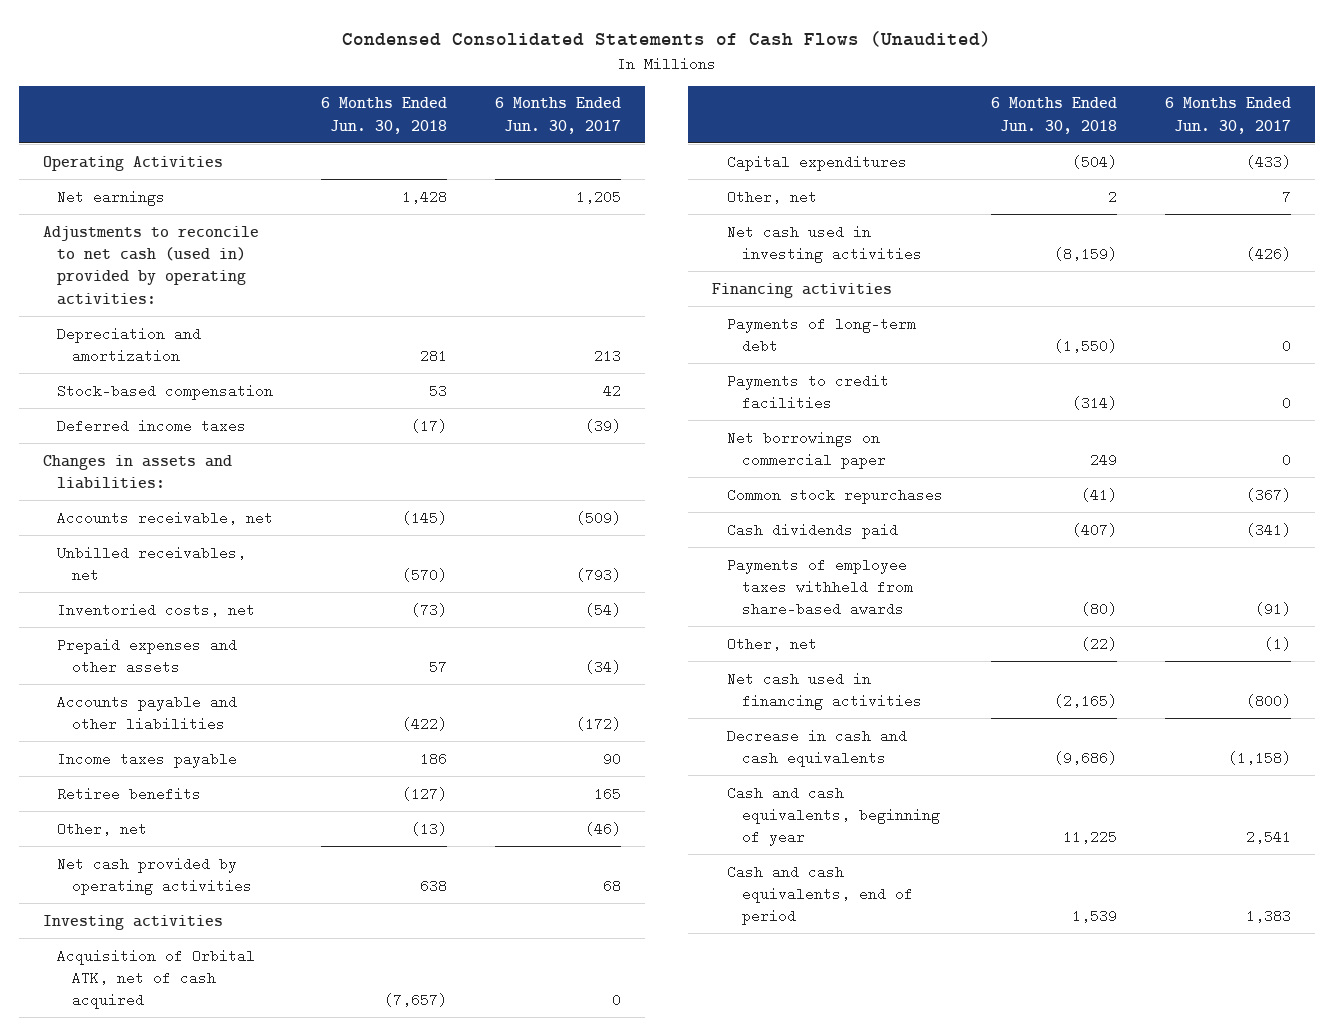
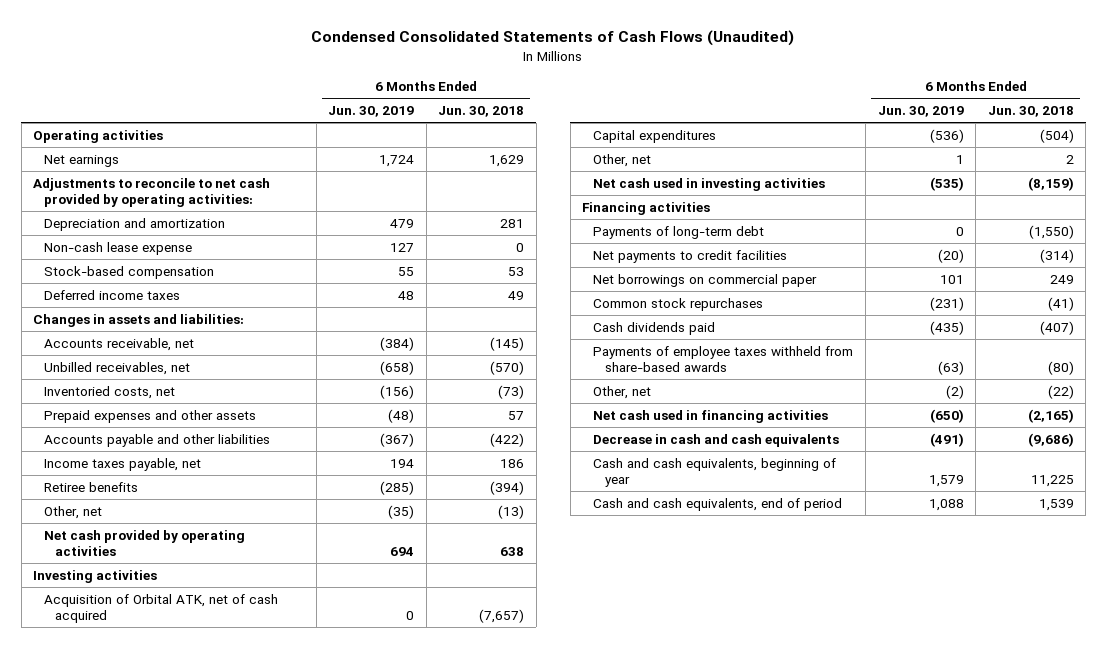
- | 6 Months Ended Jun. 30, 2018 | 6 Months Ended Jun. 30, 2017
+ | 6 Months Ended Jun. 30, 2019 | 6 Months Ended Jun. 30, 2018
- Operating Activities
- Net earnings | 1,428 | 1,205
- Adjustments to reconcile to net cash (used in) provided by operating activities:
+ Operating activities
+ Net earnings | 1,724 | 1,629
+ Adjustments to reconcile to net cash provided by operating activities:
+ Non-cash lease expense | 127 | 0
- Deferred income taxes | (17) | (39)
+ Deferred income taxes | 48 | 49
- Income taxes payable | 186 | 90
- Retiree benefits | (127) | 165
+ Income taxes payable, net | 194 | 186
+ Retiree benefits | (285) | (394)
- Payments to credit facilities | (314) | 0
+ Net payments to credit facilities | (20) | (314)

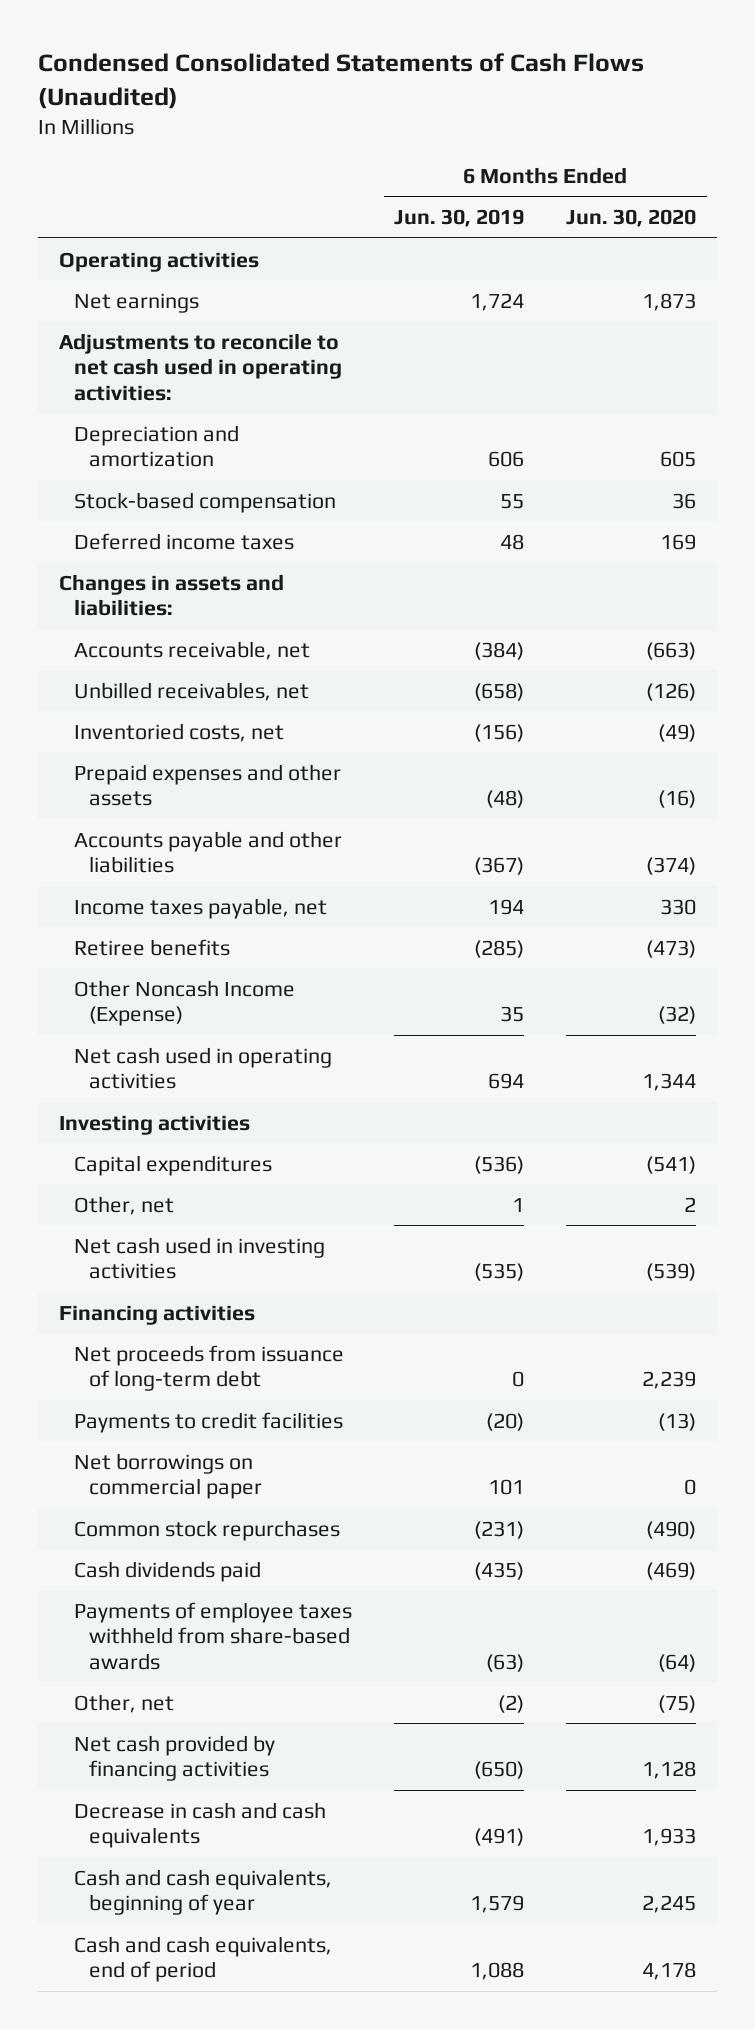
- | 6 Months Ended Jun. 30, 2019 | 6 Months Ended Jun. 30, 2018
+ | 6 Months Ended Jun. 30, 2019 | 6 Months Ended Jun. 30, 2020
- Adjustments to reconcile to net cash provided by operating activities:
- Depreciation and amortization | 479 | 281
- Non-cash lease expense | 127 | 0
+ Adjustments to reconcile to net cash used in operating activities:
+ Depreciation and amortization | 606 | 605
- Other, net | (35) | (13)
- Net cash provided by operating activities | 694 | 638
+ Other Noncash Income (Expense) | 35 | (32)
+ Net cash used in operating activities | 694 | 1,344
- Acquisition of Orbital ATK, net of cash acquired | 0 | (7,657)
- Payments of long-term debt | 0 | (1,550)
- Net payments to credit facilities | (20) | (314)
+ Net proceeds from issuance of long-term debt | 0 | 2,239
+ Payments to credit facilities | (20) | (13)
- Net cash used in financing activities | (650) | (2,165)
+ Net cash provided by financing activities | (650) | 1,128

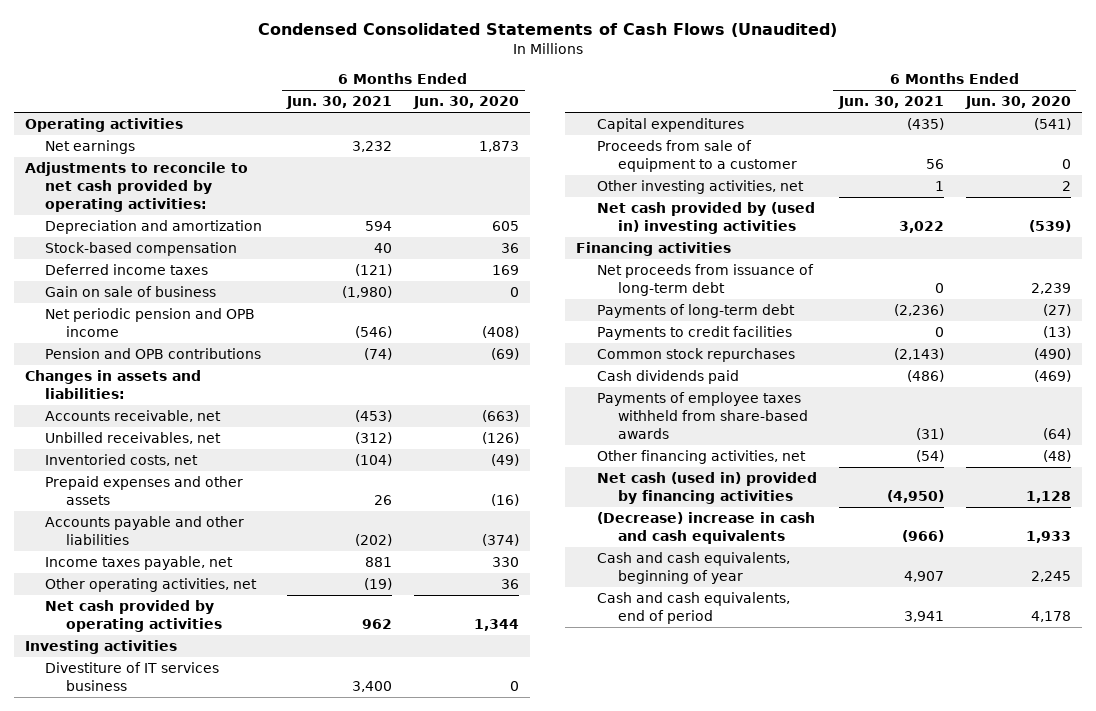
- | 6 Months Ended Jun. 30, 2019 | 6 Months Ended Jun. 30, 2020
+ | 6 Months Ended Jun. 30, 2021 | 6 Months Ended Jun. 30, 2020
- Adjustments to reconcile to net cash used in operating activities:
+ Adjustments to reconcile to net cash provided by operating activities:
+ Gain on sale of business | (1,980) | 0
+ Net periodic pension and OPB income | (546) | (408)
+ Pension and OPB contributions | (74) | (69)
- Retiree benefits | (285) | (473)
- Other Noncash Income (Expense) | 35 | (32)
- Net cash used in operating activities | 694 | 1,344
+ Other operating activities, net | (19) | 36
+ Net cash provided by operating activities | 962 | 1,344
+ Divestiture of IT services business | 3,400 | 0
- Other, net | 1 | 2
- Net cash used in investing activities | (535) | (539)
+ Proceeds from sale of equipment to a customer | 56 | 0
+ Other investing activities, net | 1 | 2
+ Net cash provided by (used in) investing activities | 3,022 | (539)
+ Payments of long-term debt | (2,236) | (27)
- Net borrowings on commercial paper | 101 | 0
- Other, net | (2) | (75)
- Net cash provided by financing activities | (650) | 1,128
- Decrease in cash and cash equivalents | (491) | 1,933
+ Other financing activities, net | (54) | (48)
+ Net cash (used in) provided by financing activities | (4,950) | 1,128
+ (Decrease) increase in cash and cash equivalents | (966) | 1,933

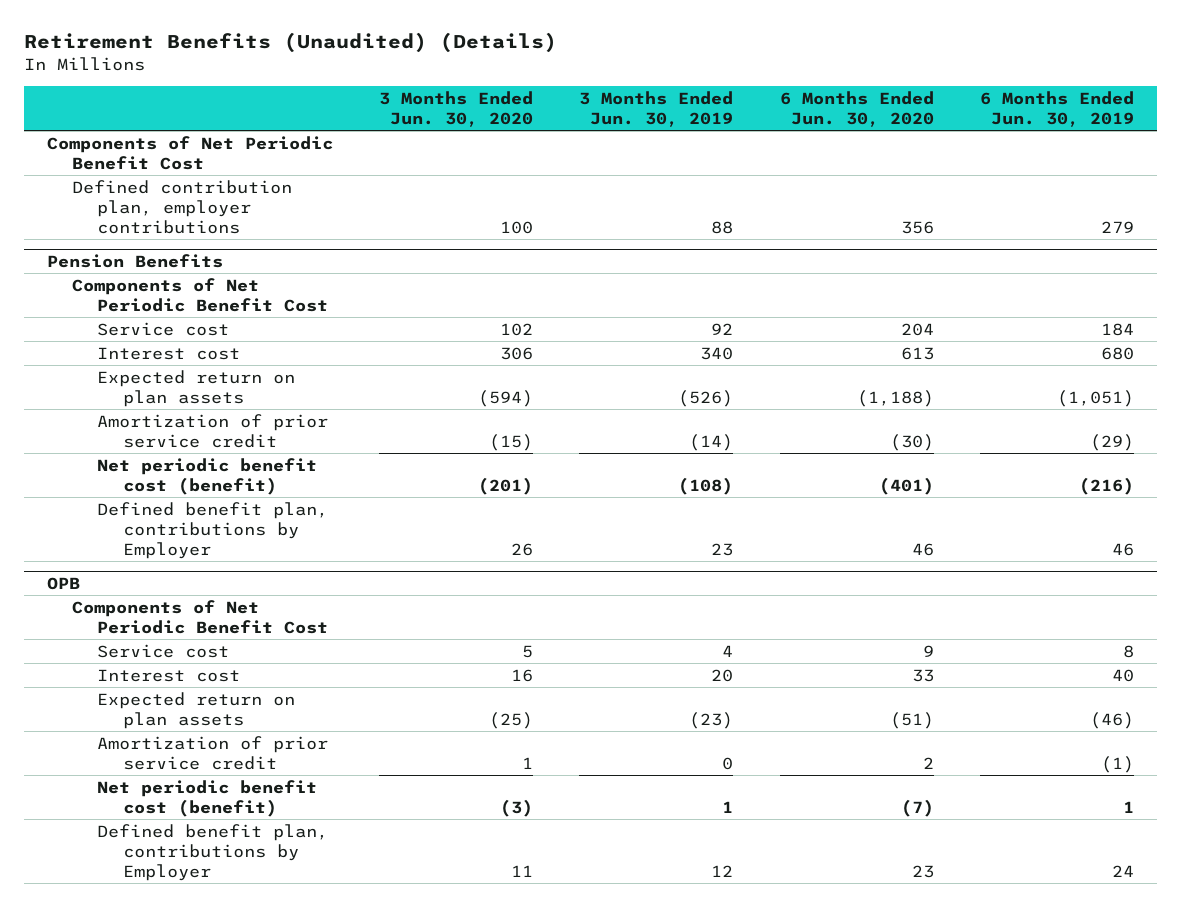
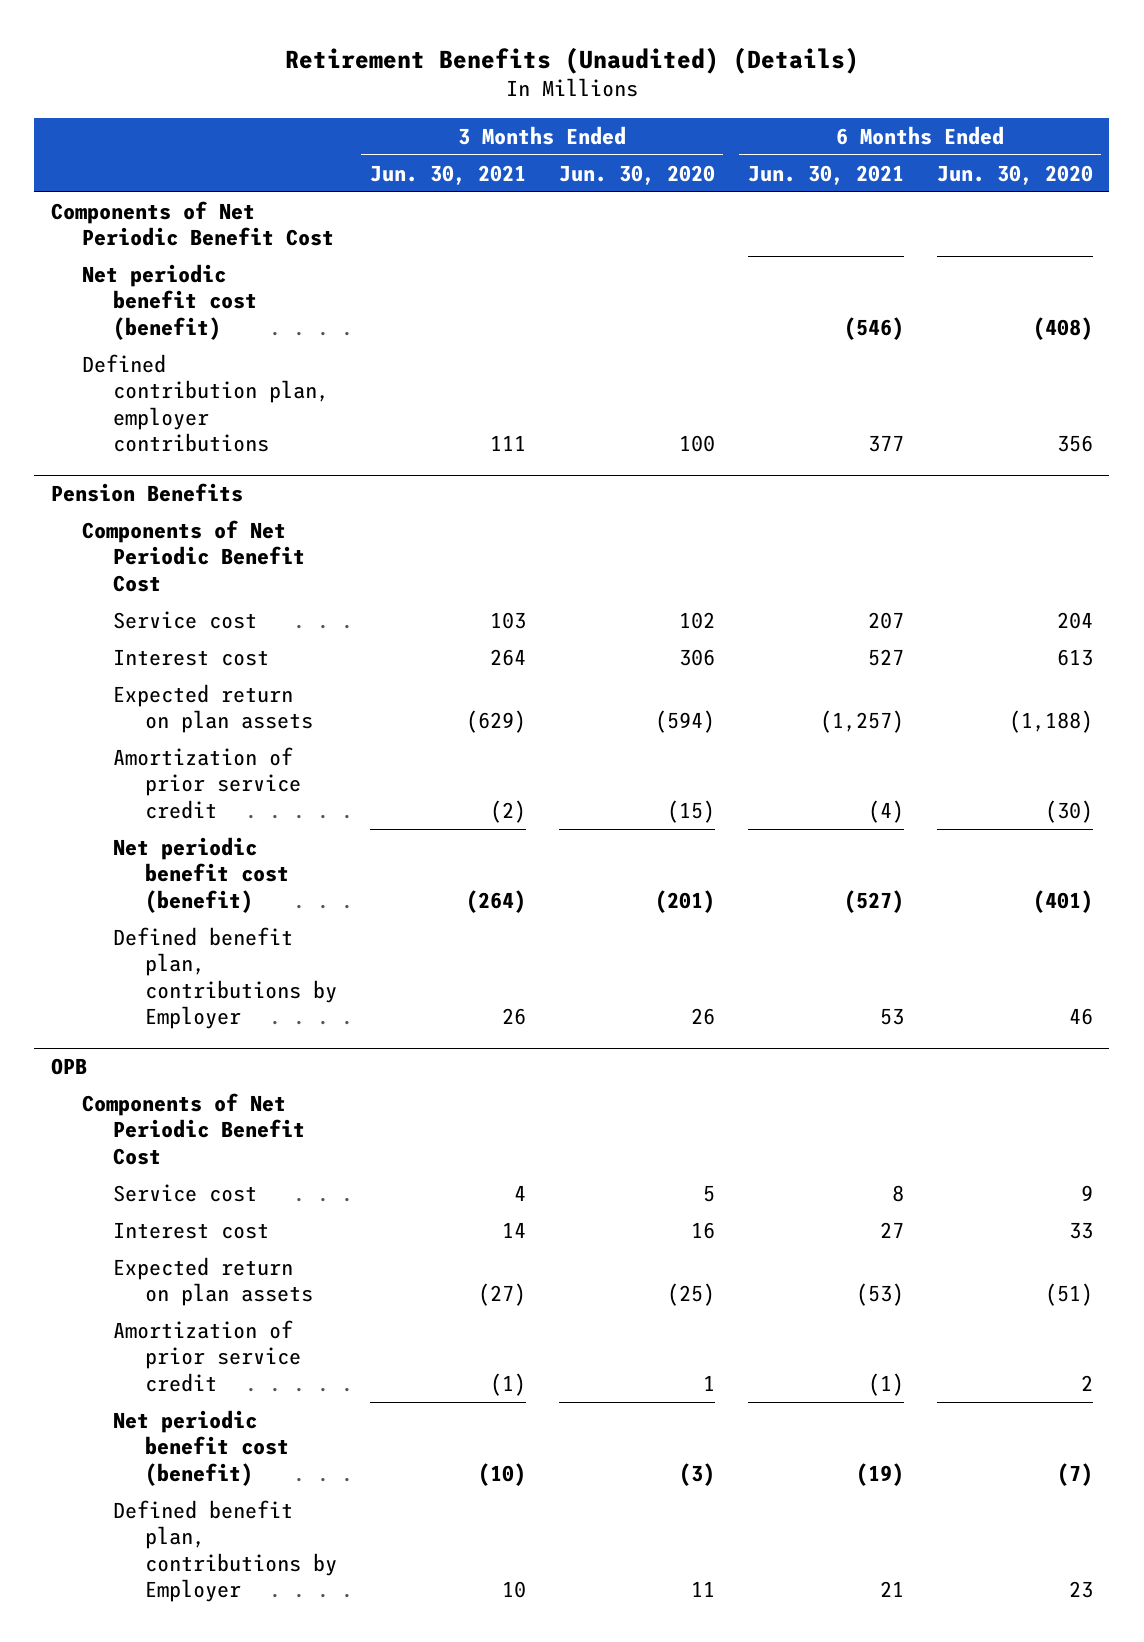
- | 3 Months Ended Jun. 30, 2020 | 3 Months Ended Jun. 30, 2019 | 6 Months Ended Jun. 30, 2020 | 6 Months Ended Jun. 30, 2019
+ | 3 Months Ended Jun. 30, 2021 | 3 Months Ended Jun. 30, 2020 | 6 Months Ended Jun. 30, 2021 | 6 Months Ended Jun. 30, 2020
+ Net periodic benefit cost (benefit) | | | (546) | (408)

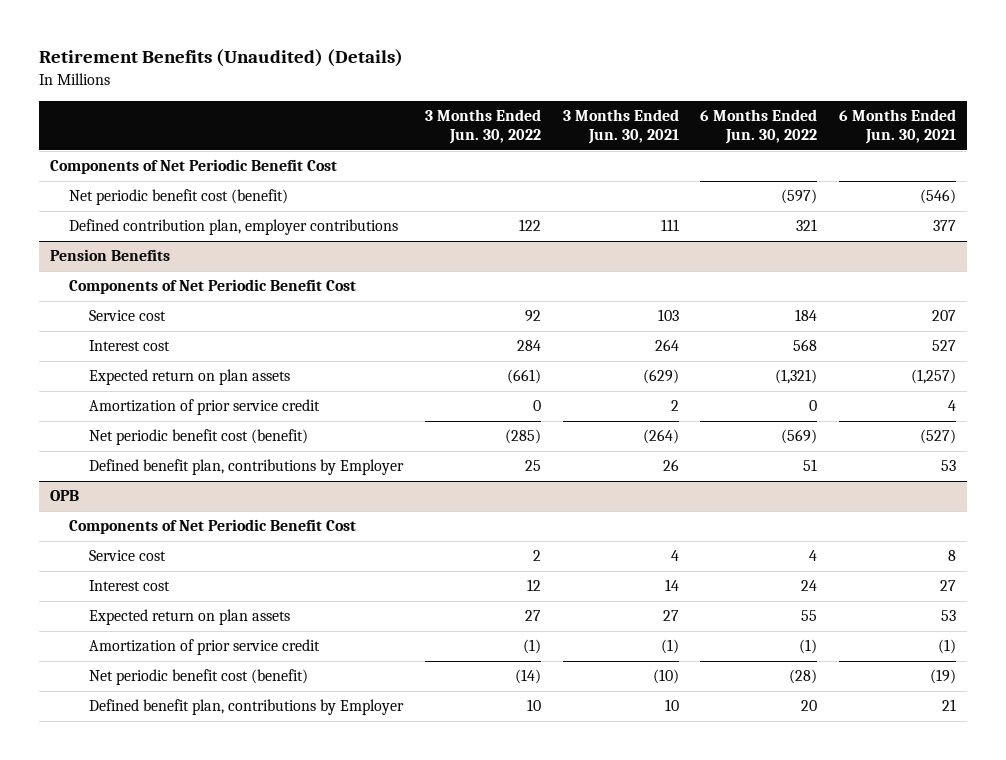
- | 3 Months Ended Jun. 30, 2021 | 3 Months Ended Jun. 30, 2020 | 6 Months Ended Jun. 30, 2021 | 6 Months Ended Jun. 30, 2020
+ | 3 Months Ended Jun. 30, 2022 | 3 Months Ended Jun. 30, 2021 | 6 Months Ended Jun. 30, 2022 | 6 Months Ended Jun. 30, 2021
@ Pension Benefits
- Amortization of prior service credit | (2) | (15) | (4) | (30)
+ Amortization of prior service credit | 0 | 2 | 0 | 4
@ OPB
- Expected return on plan assets | (27) | (25) | (53) | (51)
+ Expected return on plan assets | 27 | 27 | 55 | 53

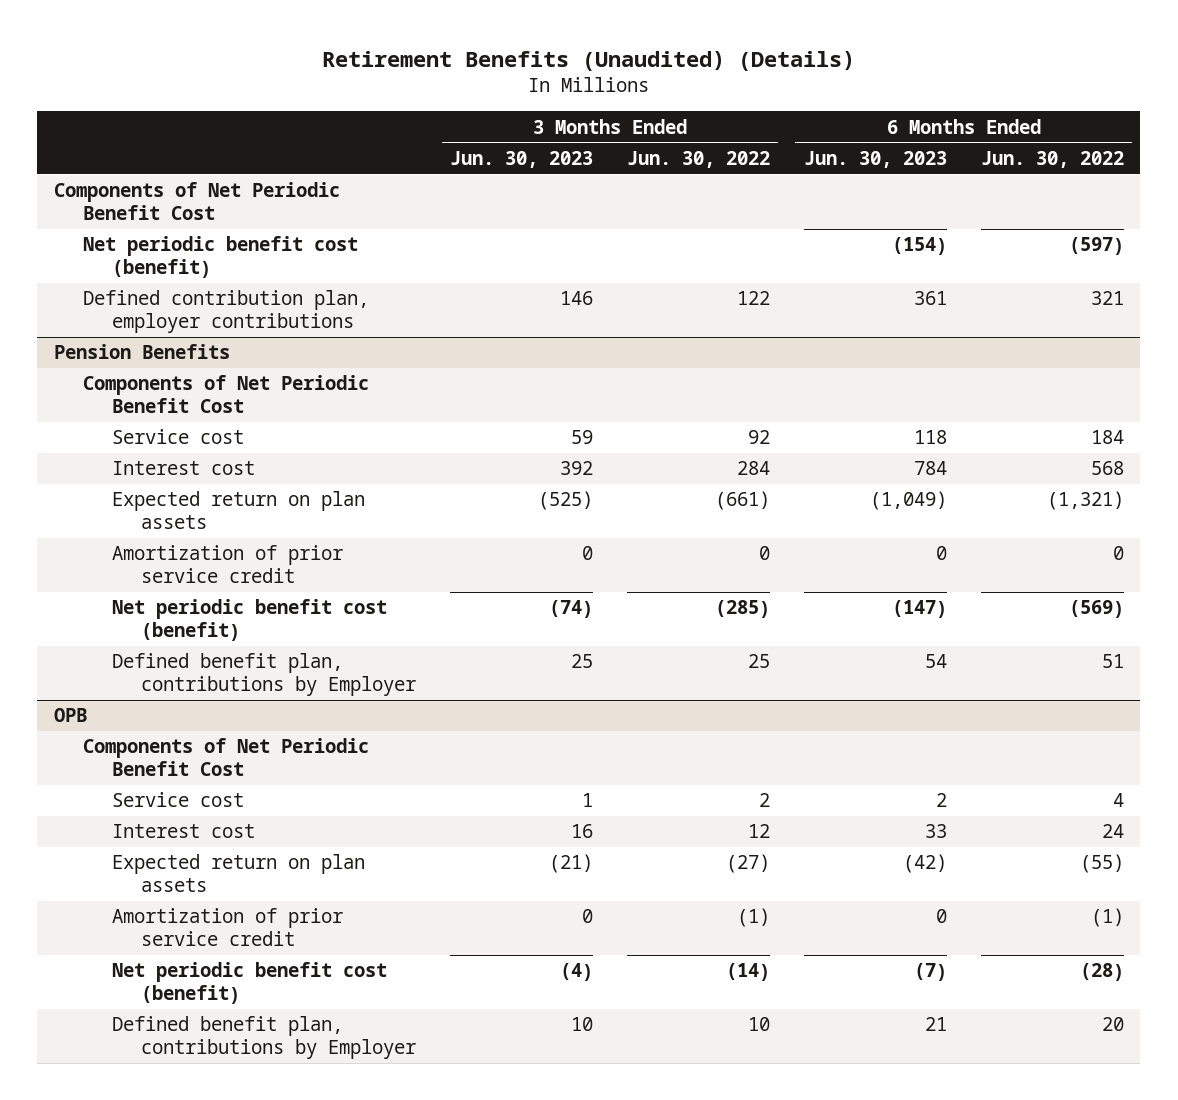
- | 3 Months Ended Jun. 30, 2022 | 3 Months Ended Jun. 30, 2021 | 6 Months Ended Jun. 30, 2022 | 6 Months Ended Jun. 30, 2021
+ | 3 Months Ended Jun. 30, 2023 | 3 Months Ended Jun. 30, 2022 | 6 Months Ended Jun. 30, 2023 | 6 Months Ended Jun. 30, 2022
@ OPB
- Expected return on plan assets | 27 | 27 | 55 | 53
+ Expected return on plan assets | (21) | (27) | (42) | (55)

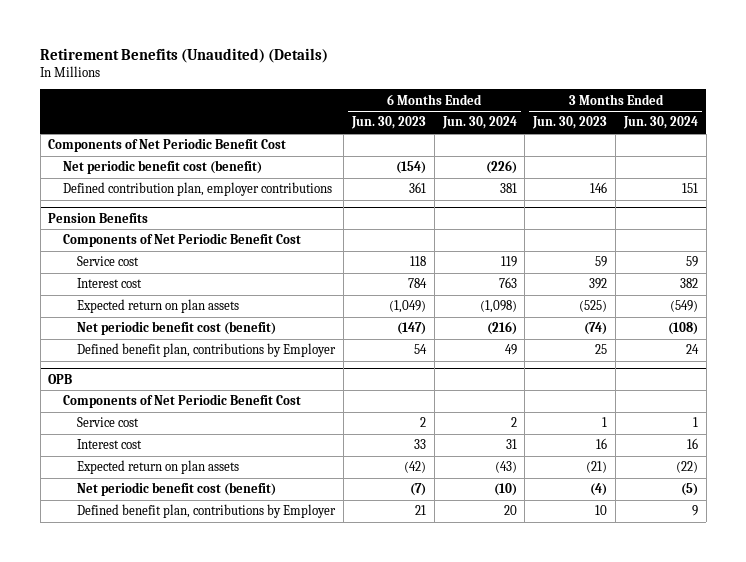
- | 3 Months Ended Jun. 30, 2023 | 3 Months Ended Jun. 30, 2022 | 6 Months Ended Jun. 30, 2023 | 6 Months Ended Jun. 30, 2022
+ | 6 Months Ended Jun. 30, 2023 | 6 Months Ended Jun. 30, 2024 | 3 Months Ended Jun. 30, 2023 | 3 Months Ended Jun. 30, 2024
@ Pension Benefits
- Amortization of prior service credit | 0 | 0 | 0 | 0
@ OPB
- Amortization of prior service credit | 0 | (1) | 0 | (1)

